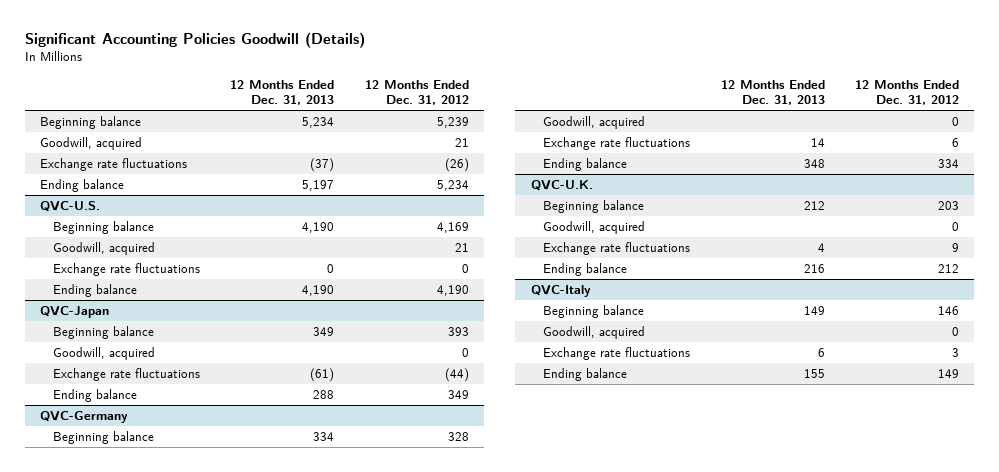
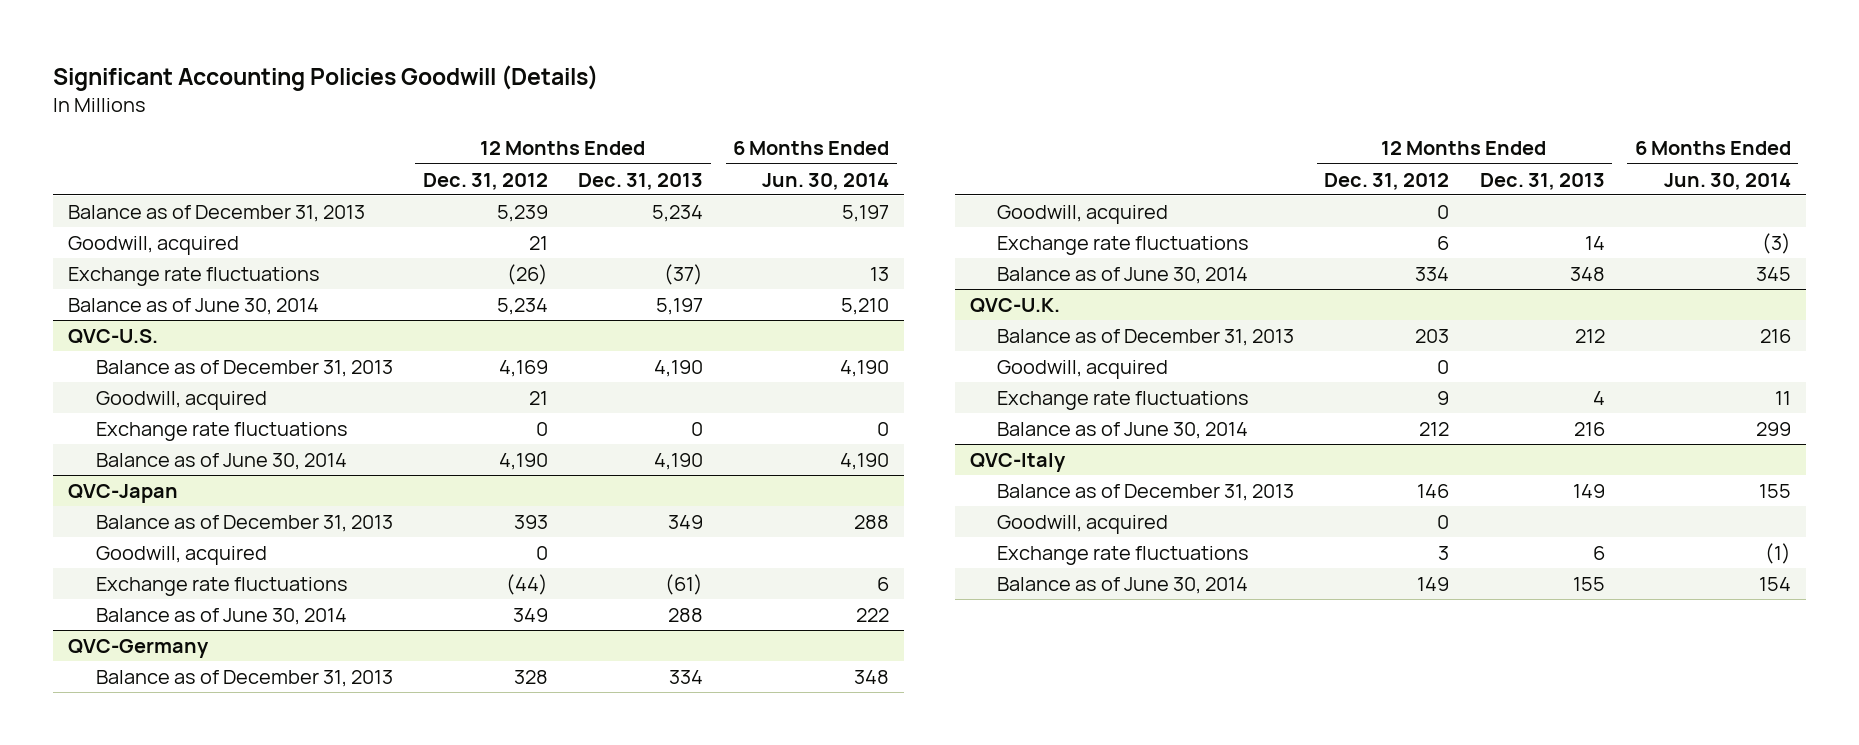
- | 12 Months Ended Dec. 31, 2013 | 12 Months Ended Dec. 31, 2012
+ | 12 Months Ended Dec. 31, 2012 | 12 Months Ended Dec. 31, 2013 | 6 Months Ended Jun. 30, 2014
- Beginning balance | 5,234 | 5,239
+ Balance as of December 31, 2013 | 5,239 | 5,234 | 5,197
- Ending balance | 5,197 | 5,234
+ Balance as of June 30, 2014 | 5,234 | 5,197 | 5,210
@ QVC-U.S.
- Beginning balance | 4,190 | 4,169
+ Balance as of December 31, 2013 | 4,169 | 4,190 | 4,190
- Ending balance | 4,190 | 4,190
+ Balance as of June 30, 2014 | 4,190 | 4,190 | 4,190
@ QVC-Japan
- Beginning balance | 349 | 393
+ Balance as of December 31, 2013 | 393 | 349 | 288
- Ending balance | 288 | 349
+ Balance as of June 30, 2014 | 349 | 288 | 222
@ QVC-Germany
- Beginning balance | 334 | 328
+ Balance as of December 31, 2013 | 328 | 334 | 348
- Ending balance | 348 | 334
+ Balance as of June 30, 2014 | 334 | 348 | 345
@ QVC-U.K.
- Beginning balance | 212 | 203
+ Balance as of December 31, 2013 | 203 | 212 | 216
- Ending balance | 216 | 212
+ Balance as of June 30, 2014 | 212 | 216 | 299
@ QVC-Italy
- Beginning balance | 149 | 146
+ Balance as of December 31, 2013 | 146 | 149 | 155
- Ending balance | 155 | 149
+ Balance as of June 30, 2014 | 149 | 155 | 154

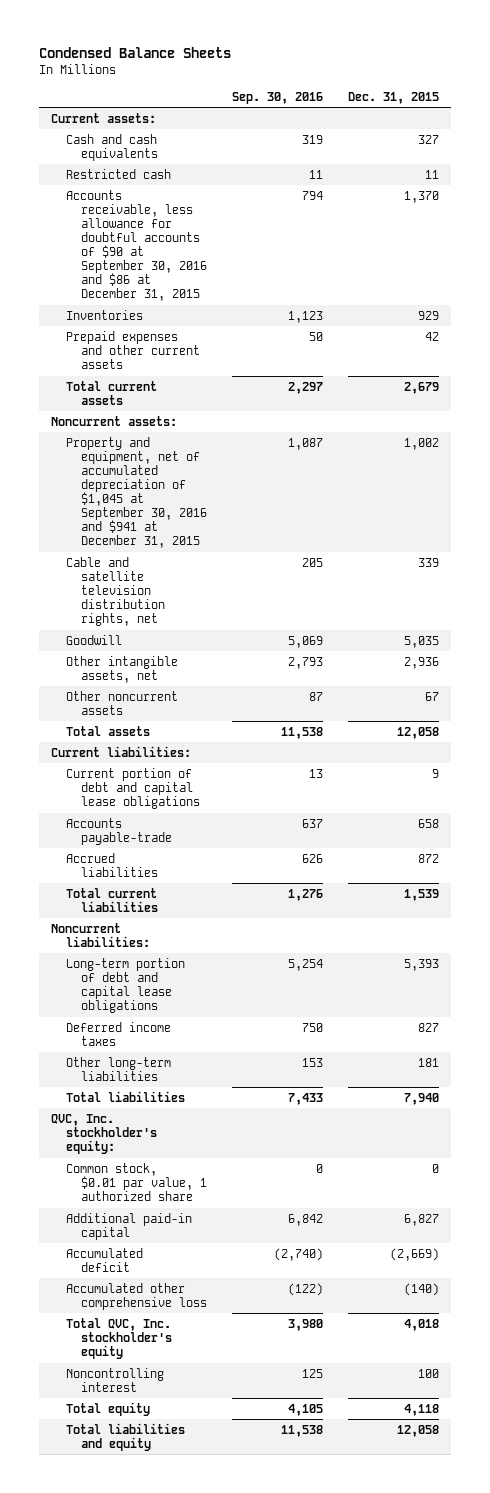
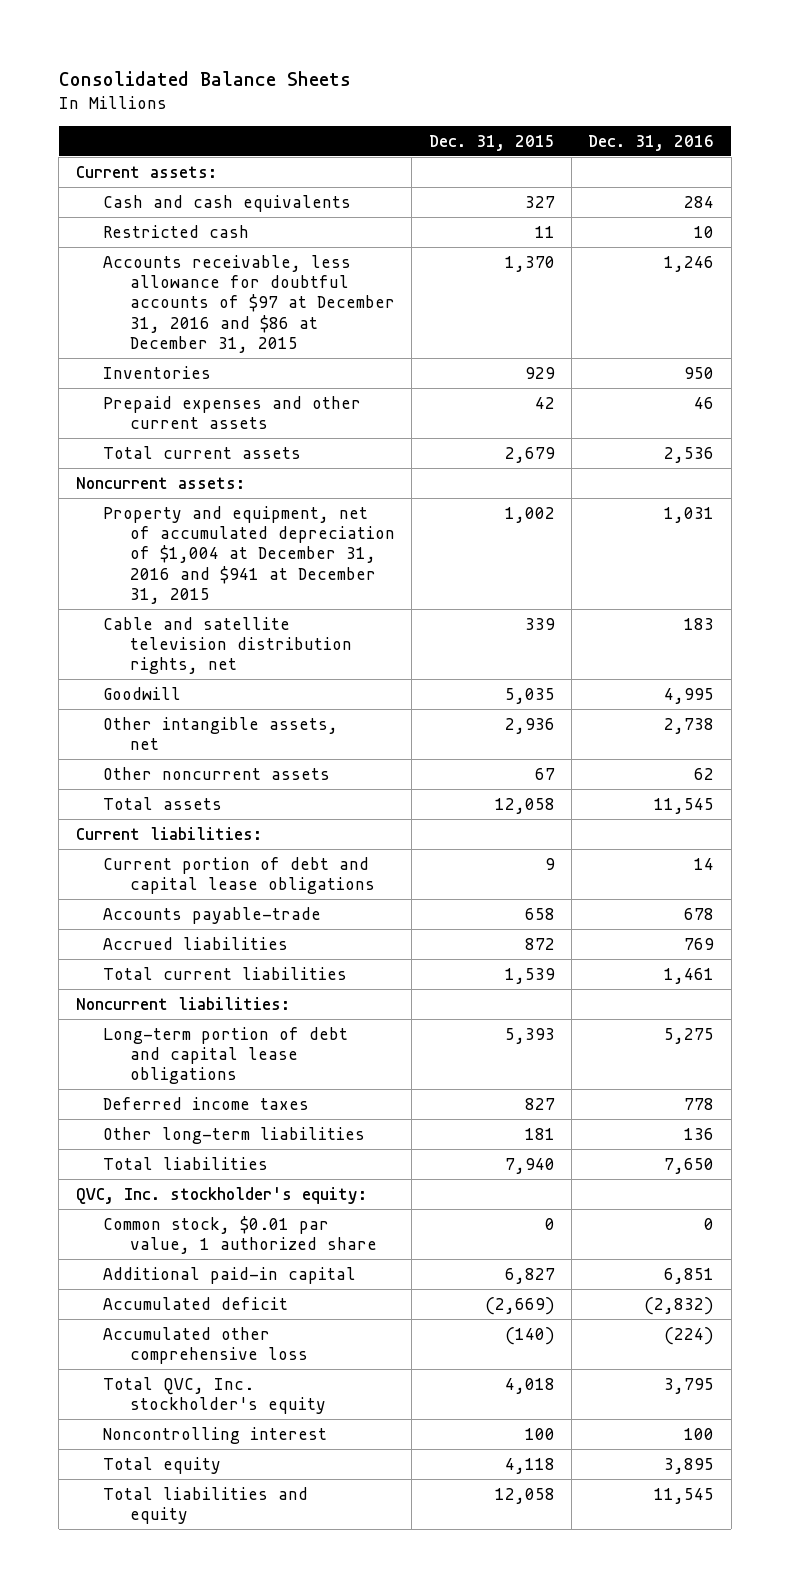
- Condensed Balance Sheets
+ Consolidated Balance Sheets
- | Sep. 30, 2016 | Dec. 31, 2015
+ | Dec. 31, 2015 | Dec. 31, 2016
- Accounts receivable, less allowance for doubtful accounts of $90 at September 30, 2016 and $86 at December 31, 2015 | 794 | 1,370
+ Accounts receivable, less allowance for doubtful accounts of $97 at December 31, 2016 and $86 at December 31, 2015 | 1,370 | 1,246
- Property and equipment, net of accumulated depreciation of $1,045 at September 30, 2016 and $941 at December 31, 2015 | 1,087 | 1,002
+ Property and equipment, net of accumulated depreciation of $1,004 at December 31, 2016 and $941 at December 31, 2015 | 1,002 | 1,031

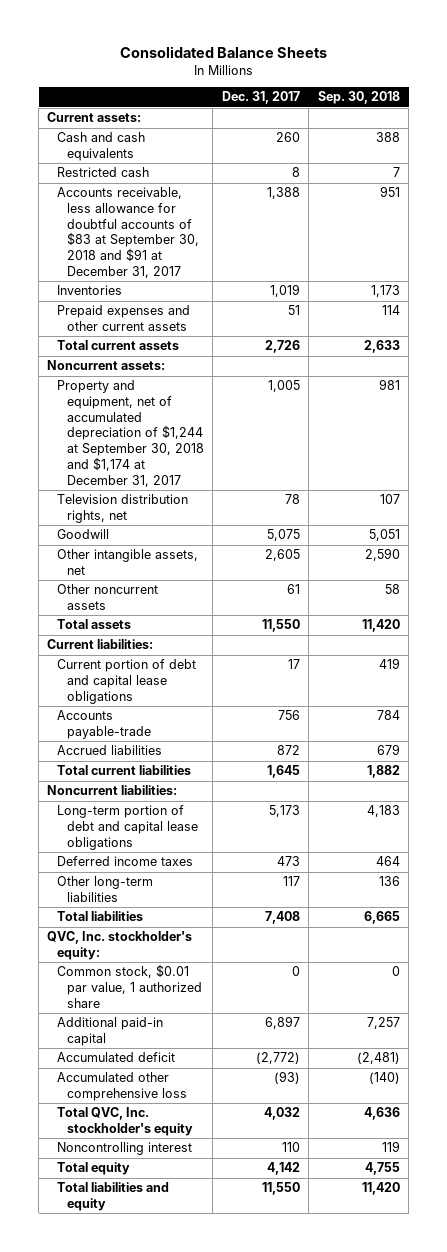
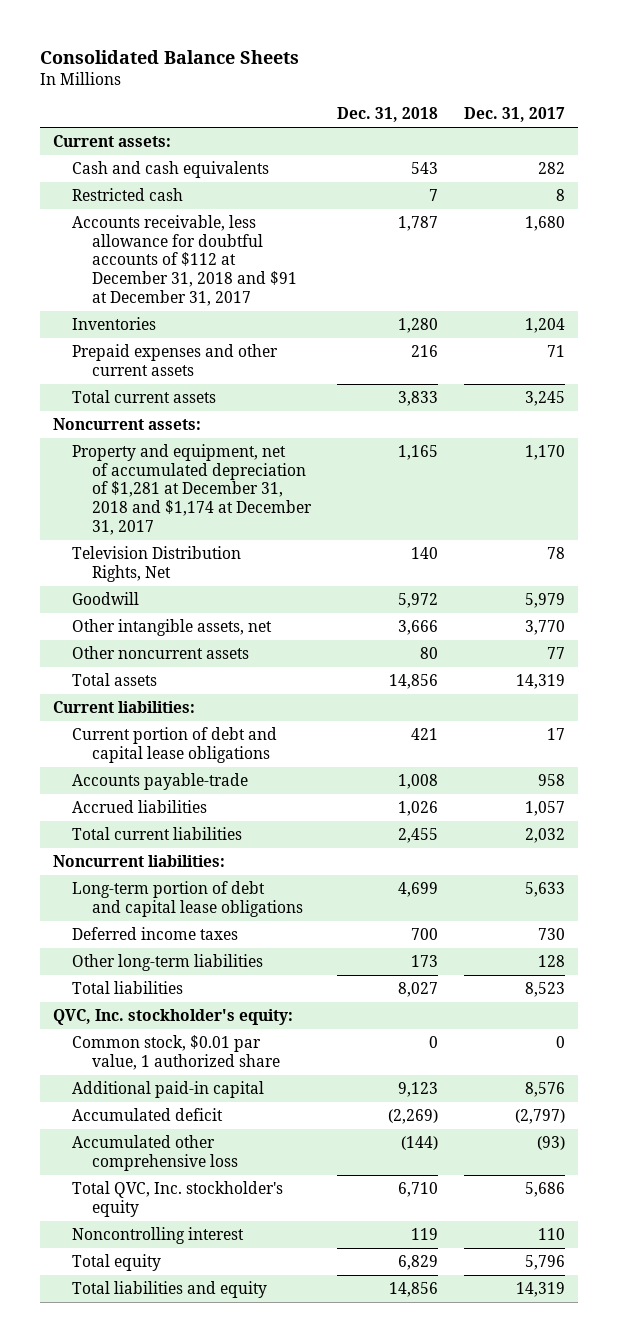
- | Dec. 31, 2017 | Sep. 30, 2018
+ | Dec. 31, 2018 | Dec. 31, 2017
- Cash and cash equivalents | 260 | 388
+ Cash and cash equivalents | 543 | 282
- Accounts receivable, less allowance for doubtful accounts of $83 at September 30, 2018 and $91 at December 31, 2017 | 1,388 | 951
- Inventories | 1,019 | 1,173
- Prepaid expenses and other current assets | 51 | 114
- Total current assets | 2,726 | 2,633
+ Accounts receivable, less allowance for doubtful accounts of $112 at December 31, 2018 and $91 at December 31, 2017 | 1,787 | 1,680
+ Inventories | 1,280 | 1,204
+ Prepaid expenses and other current assets | 216 | 71
+ Total current assets | 3,833 | 3,245
- Property and equipment, net of accumulated depreciation of $1,244 at September 30, 2018 and $1,174 at December 31, 2017 | 1,005 | 981
- Television distribution rights, net | 78 | 107
- Goodwill | 5,075 | 5,051
- Other intangible assets, net | 2,605 | 2,590
- Other noncurrent assets | 61 | 58
- Total assets | 11,550 | 11,420
+ Property and equipment, net of accumulated depreciation of $1,281 at December 31, 2018 and $1,174 at December 31, 2017 | 1,165 | 1,170
+ Television Distribution Rights, Net | 140 | 78
+ Goodwill | 5,972 | 5,979
+ Other intangible assets, net | 3,666 | 3,770
+ Other noncurrent assets | 80 | 77
+ Total assets | 14,856 | 14,319
- Accounts payable-trade | 756 | 784
- Accrued liabilities | 872 | 679
- Total current liabilities | 1,645 | 1,882
+ Accounts payable-trade | 1,008 | 958
+ Accrued liabilities | 1,026 | 1,057
+ Total current liabilities | 2,455 | 2,032
- Long-term portion of debt and capital lease obligations | 5,173 | 4,183
- Deferred income taxes | 473 | 464
- Other long-term liabilities | 117 | 136
- Total liabilities | 7,408 | 6,665
+ Long-term portion of debt and capital lease obligations | 4,699 | 5,633
+ Deferred income taxes | 700 | 730
+ Other long-term liabilities | 173 | 128
+ Total liabilities | 8,027 | 8,523
- Additional paid-in capital | 6,897 | 7,257
- Accumulated deficit | (2,772) | (2,481)
+ Additional paid-in capital | 9,123 | 8,576
+ Accumulated deficit | (2,269) | (2,797)
- Total QVC, Inc. stockholder's equity | 4,032 | 4,636
+ Total QVC, Inc. stockholder's equity | 6,710 | 5,686
- Total equity | 4,142 | 4,755
- Total liabilities and equity | 11,550 | 11,420
+ Total equity | 6,829 | 5,796
+ Total liabilities and equity | 14,856 | 14,319

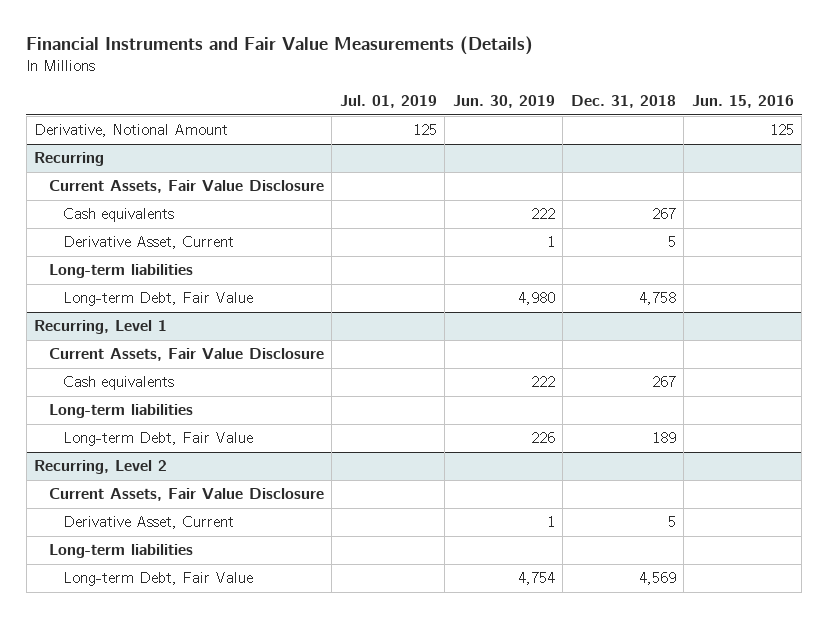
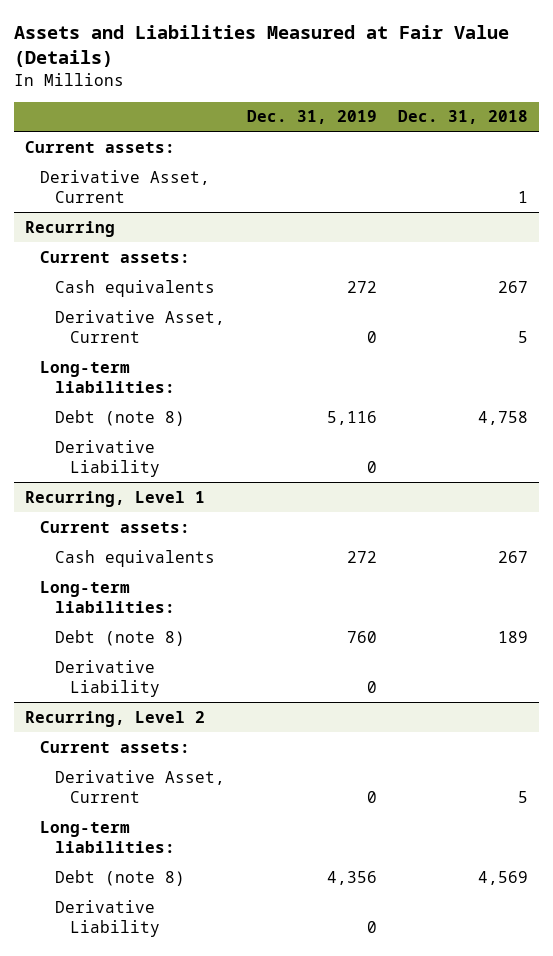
- Financial Instruments and Fair Value Measurements (Details)
+ Assets and Liabilities Measured at Fair Value (Details)
- | Jul. 01, 2019 | Jun. 30, 2019 | Dec. 31, 2018 | Jun. 15, 2016
+ | Dec. 31, 2019 | Dec. 31, 2018
- Derivative, Notional Amount | 125 | | | 125
+ Current assets:
+ Derivative Asset, Current | | 1
@ Recurring
- Current Assets, Fair Value Disclosure
+ Current assets:
- Long-term liabilities
- Long-term Debt, Fair Value | | 4,980 | 4,758 |
+ Long-term liabilities:
+ Debt (note 8) | 5,116 | 4,758
+ Derivative Liability | 0 |
@ Recurring, Level 1
- Current Assets, Fair Value Disclosure
+ Current assets:
- Long-term liabilities
- Long-term Debt, Fair Value | | 226 | 189 |
+ Long-term liabilities:
+ Debt (note 8) | 760 | 189
+ Derivative Liability | 0 |
@ Recurring, Level 2
- Current Assets, Fair Value Disclosure
+ Current assets:
- Long-term liabilities
- Long-term Debt, Fair Value | | 4,754 | 4,569 |
+ Long-term liabilities:
+ Debt (note 8) | 4,356 | 4,569
+ Derivative Liability | 0 |

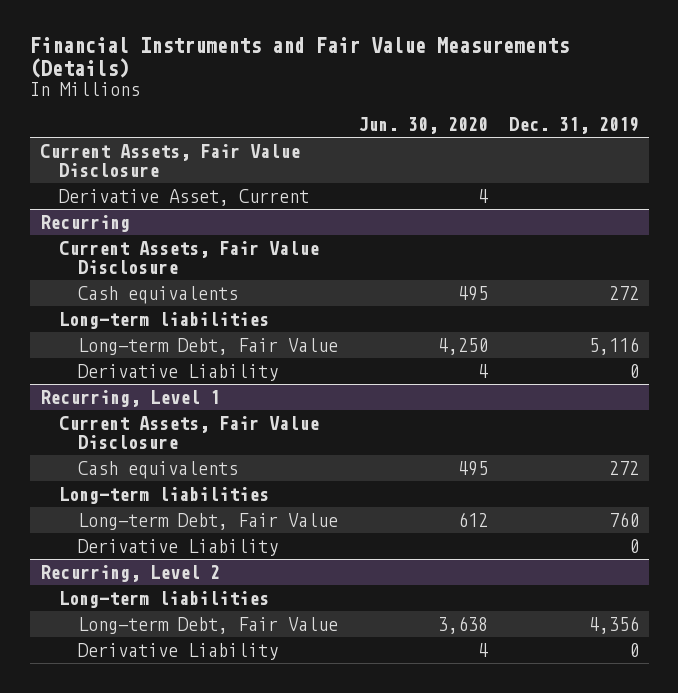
- Assets and Liabilities Measured at Fair Value (Details)
+ Financial Instruments and Fair Value Measurements (Details)
- | Dec. 31, 2019 | Dec. 31, 2018
+ | Jun. 30, 2020 | Dec. 31, 2019
- Current assets:
+ Current Assets, Fair Value Disclosure
@ Recurring
- Current assets:
+ Current Assets, Fair Value Disclosure
- Derivative Asset, Current | 0 | 5
- Long-term liabilities:
- Debt (note 8) | 5,116 | 4,758
+ Long-term liabilities
+ Long-term Debt, Fair Value | 4,250 | 5,116
@ Recurring, Level 1
- Current assets:
+ Current Assets, Fair Value Disclosure
- Long-term liabilities:
- Debt (note 8) | 760 | 189
+ Long-term liabilities
+ Long-term Debt, Fair Value | 612 | 760
@ Recurring, Level 2
- Current assets:
- Derivative Asset, Current | 0 | 5
- Long-term liabilities:
- Debt (note 8) | 4,356 | 4,569
+ Long-term liabilities
+ Long-term Debt, Fair Value | 3,638 | 4,356

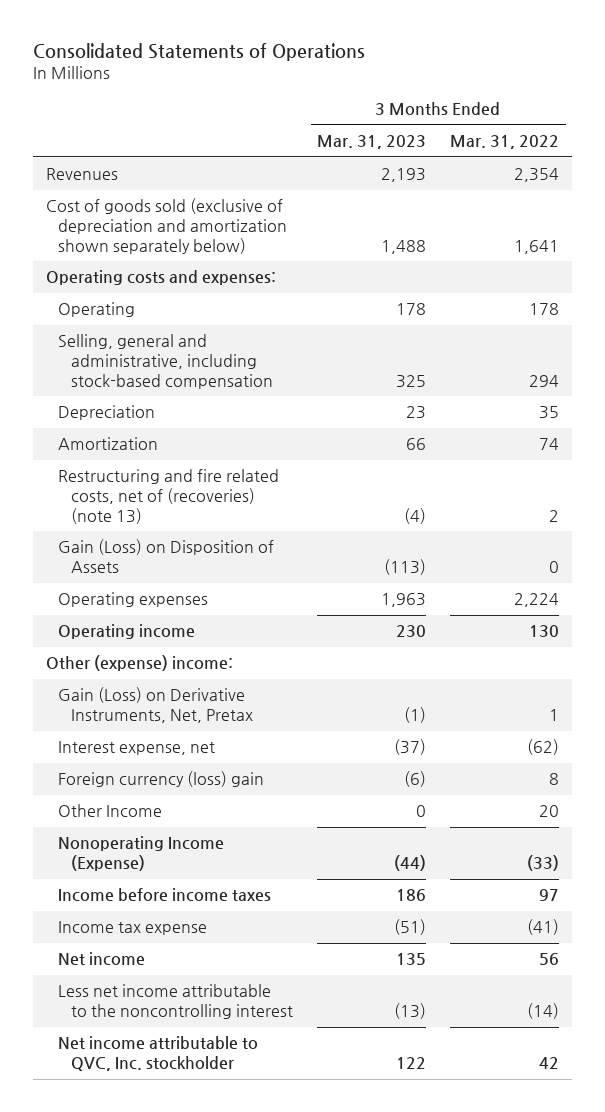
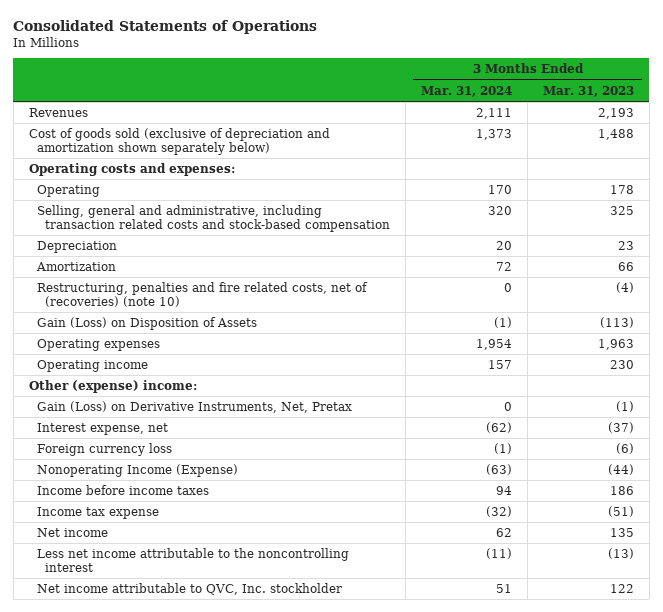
- | 3 Months Ended Mar. 31, 2023 | 3 Months Ended Mar. 31, 2022
+ | 3 Months Ended Mar. 31, 2024 | 3 Months Ended Mar. 31, 2023
- Selling, general and administrative, including stock-based compensation | 325 | 294
+ Selling, general and administrative, including transaction related costs and stock-based compensation | 320 | 325
- Restructuring and fire related costs, net of (recoveries) (note 13) | (4) | 2
+ Restructuring, penalties and fire related costs, net of (recoveries) (note 10) | 0 | (4)
- Foreign currency (loss) gain | (6) | 8
- Other Income | 0 | 20
+ Foreign currency loss | (1) | (6)

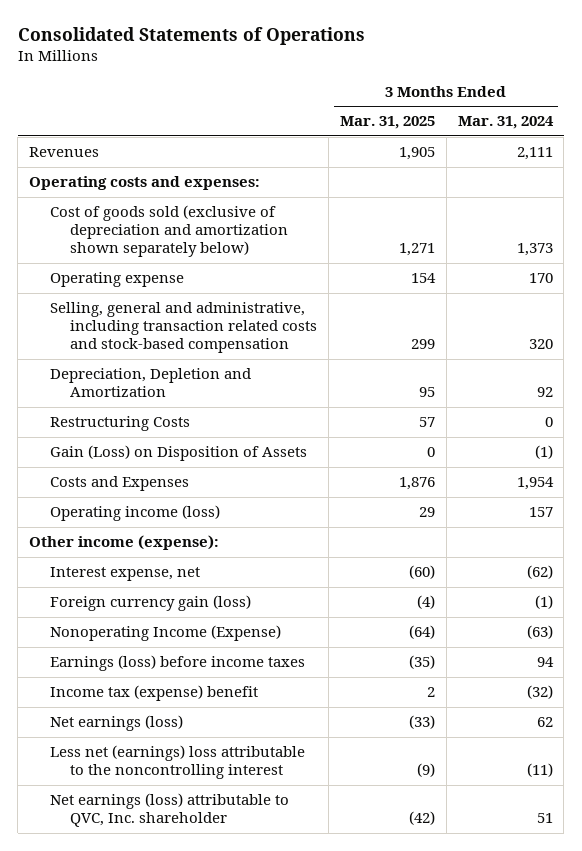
- | 3 Months Ended Mar. 31, 2024 | 3 Months Ended Mar. 31, 2023
+ | 3 Months Ended Mar. 31, 2025 | 3 Months Ended Mar. 31, 2024
- Operating | 170 | 178
moved down: Cost of goods sold (exclusive of depreciation and amortization shown separately below) | 1,271 | 1,373
+ Operating expense | 154 | 170
- Depreciation | 20 | 23
- Amortization | 72 | 66
- Restructuring, penalties and fire related costs, net of (recoveries) (note 10) | 0 | (4)
+ Depreciation, Depletion and Amortization | 95 | 92
+ Restructuring Costs | 57 | 0
- Operating expenses | 1,954 | 1,963
- Operating income | 157 | 230
- Other (expense) income:
- Gain (Loss) on Derivative Instruments, Net, Pretax | 0 | (1)
+ Costs and Expenses | 1,876 | 1,954
+ Operating income (loss) | 29 | 157
+ Other income (expense):
- Foreign currency loss | (1) | (6)
+ Foreign currency gain (loss) | (4) | (1)
- Income before income taxes | 94 | 186
- Income tax expense | (32) | (51)
- Net income | 62 | 135
- Less net income attributable to the noncontrolling interest | (11) | (13)
- Net income attributable to QVC, Inc. stockholder | 51 | 122
+ Earnings (loss) before income taxes | (35) | 94
+ Income tax (expense) benefit | 2 | (32)
+ Net earnings (loss) | (33) | 62
+ Less net (earnings) loss attributable to the noncontrolling interest | (9) | (11)
+ Net earnings (loss) attributable to QVC, Inc. shareholder | (42) | 51

